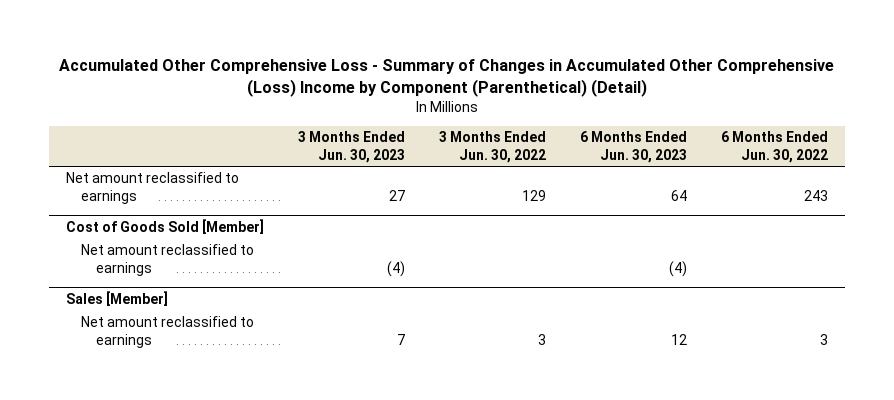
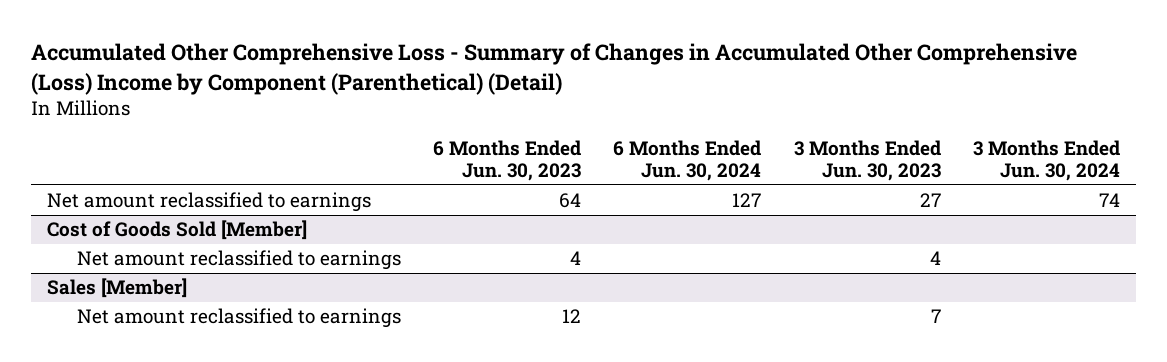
- | 3 Months Ended Jun. 30, 2023 | 3 Months Ended Jun. 30, 2022 | 6 Months Ended Jun. 30, 2023 | 6 Months Ended Jun. 30, 2022
+ | 6 Months Ended Jun. 30, 2023 | 6 Months Ended Jun. 30, 2024 | 3 Months Ended Jun. 30, 2023 | 3 Months Ended Jun. 30, 2024
@ Cost of Goods Sold [Member]
- Net amount reclassified to earnings | (4) | | (4) |
+ Net amount reclassified to earnings | 4 | | 4 |

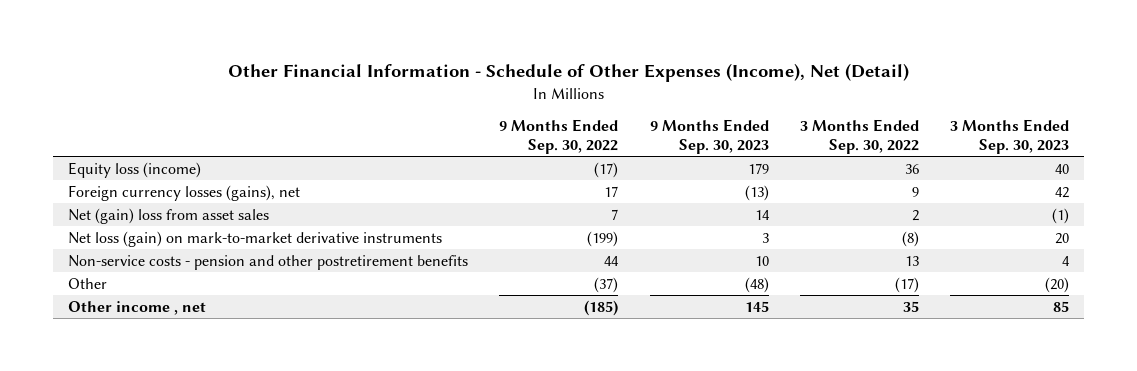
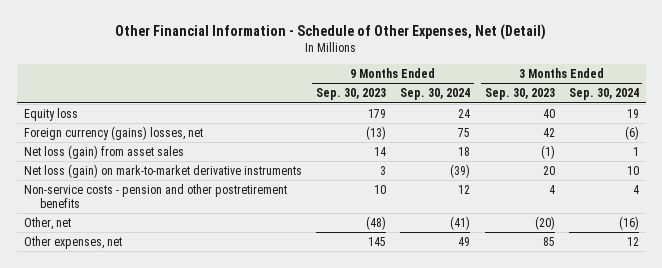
- Other Financial Information - Schedule of Other Expenses (Income), Net (Detail)
+ Other Financial Information - Schedule of Other Expenses, Net (Detail)
- | 9 Months Ended Sep. 30, 2022 | 9 Months Ended Sep. 30, 2023 | 3 Months Ended Sep. 30, 2022 | 3 Months Ended Sep. 30, 2023
+ | 9 Months Ended Sep. 30, 2023 | 9 Months Ended Sep. 30, 2024 | 3 Months Ended Sep. 30, 2023 | 3 Months Ended Sep. 30, 2024
- Equity loss (income) | (17) | 179 | 36 | 40
- Foreign currency losses (gains), net | 17 | (13) | 9 | 42
- Net (gain) loss from asset sales | 7 | 14 | 2 | (1)
+ Equity loss | 179 | 24 | 40 | 19
+ Foreign currency (gains) losses, net | (13) | 75 | 42 | (6)
+ Net loss (gain) from asset sales | 14 | 18 | (1) | 1
- Other | (37) | (48) | (17) | (20)
- Other income , net | (185) | 145 | 35 | 85
+ Other, net | (48) | (41) | (20) | (16)
+ Other expenses, net | 145 | 49 | 85 | 12

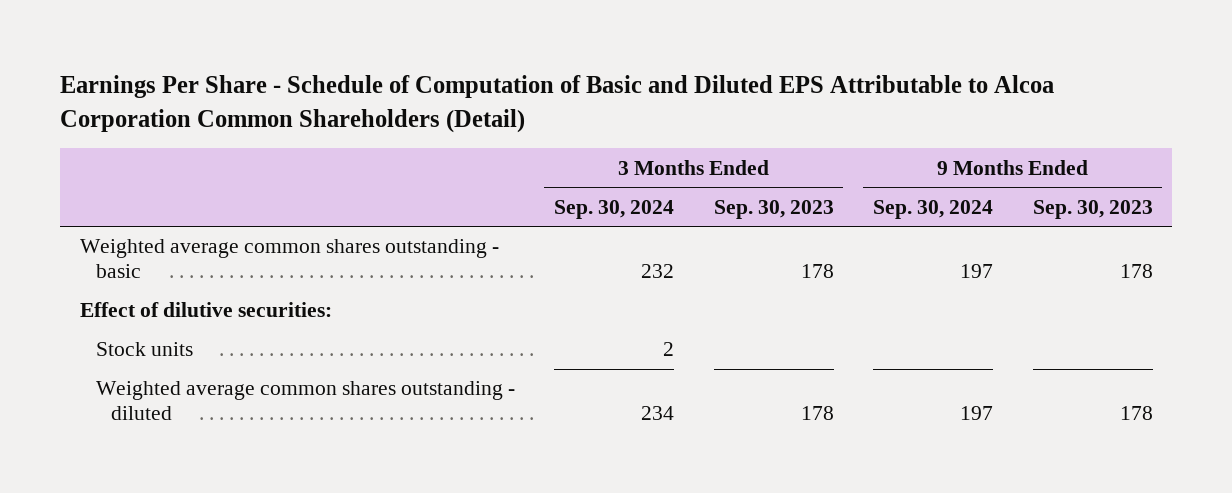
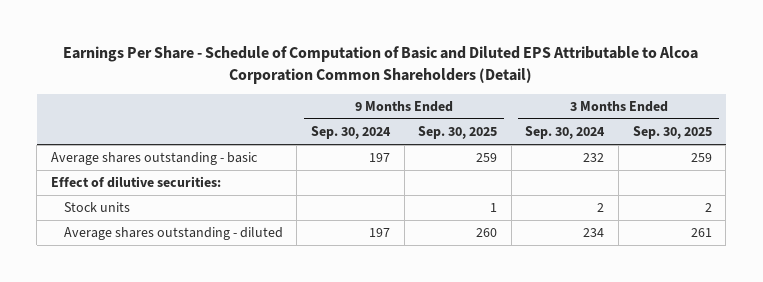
- | 3 Months Ended Sep. 30, 2024 | 3 Months Ended Sep. 30, 2023 | 9 Months Ended Sep. 30, 2024 | 9 Months Ended Sep. 30, 2023
+ | 9 Months Ended Sep. 30, 2024 | 9 Months Ended Sep. 30, 2025 | 3 Months Ended Sep. 30, 2024 | 3 Months Ended Sep. 30, 2025
- Weighted average common shares outstanding - basic | 232 | 178 | 197 | 178
+ Average shares outstanding - basic | 197 | 259 | 232 | 259
- Weighted average common shares outstanding - diluted | 234 | 178 | 197 | 178
+ Average shares outstanding - diluted | 197 | 260 | 234 | 261

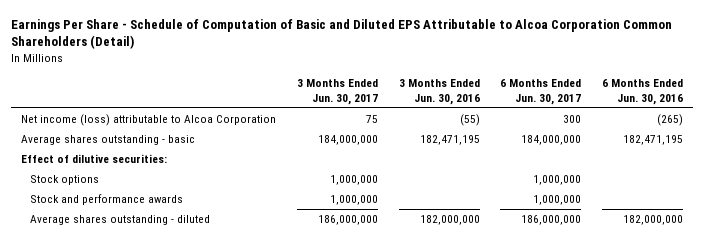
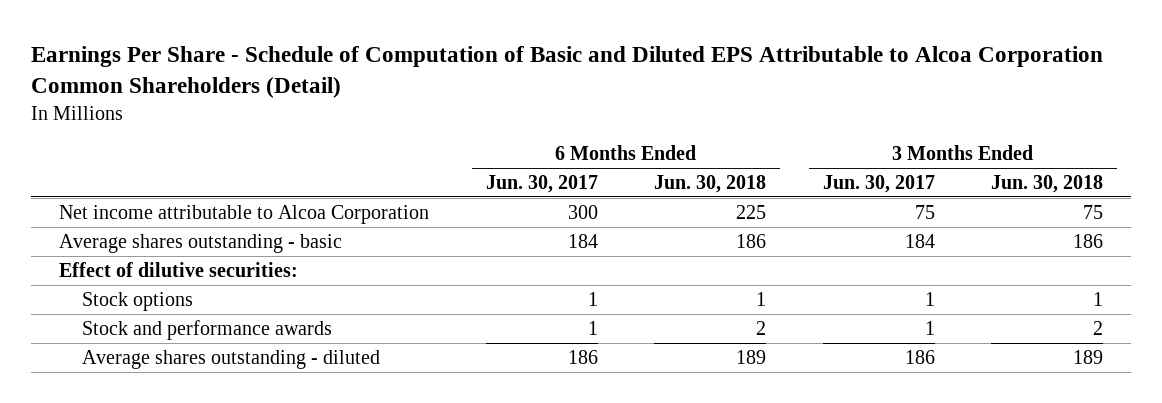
- | 3 Months Ended Jun. 30, 2017 | 3 Months Ended Jun. 30, 2016 | 6 Months Ended Jun. 30, 2017 | 6 Months Ended Jun. 30, 2016
+ | 6 Months Ended Jun. 30, 2017 | 6 Months Ended Jun. 30, 2018 | 3 Months Ended Jun. 30, 2017 | 3 Months Ended Jun. 30, 2018
- Net income (loss) attributable to Alcoa Corporation | 75 | (55) | 300 | (265)
- Average shares outstanding - basic | 184,000,000 | 182,471,195 | 184,000,000 | 182,471,195
+ Net income attributable to Alcoa Corporation | 300 | 225 | 75 | 75
+ Average shares outstanding - basic | 184 | 186 | 184 | 186
- Stock options | 1,000,000 | | 1,000,000 |
- Stock and performance awards | 1,000,000 | | 1,000,000 |
- Average shares outstanding - diluted | 186,000,000 | 182,000,000 | 186,000,000 | 182,000,000
+ Stock options | 1 | 1 | 1 | 1
+ Stock and performance awards | 1 | 2 | 1 | 2
+ Average shares outstanding - diluted | 186 | 189 | 186 | 189

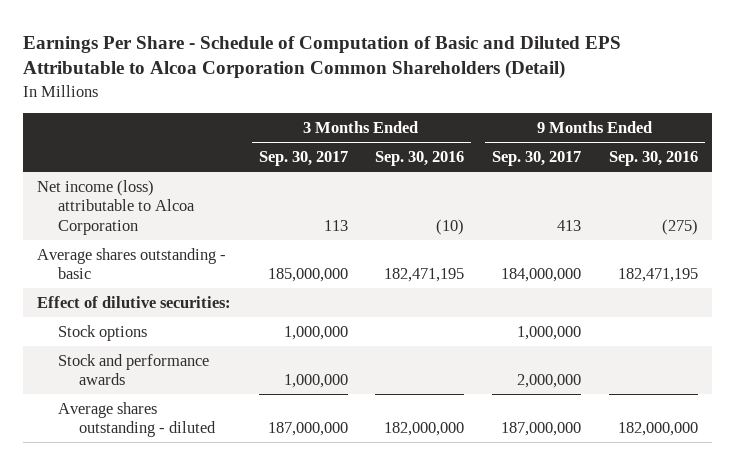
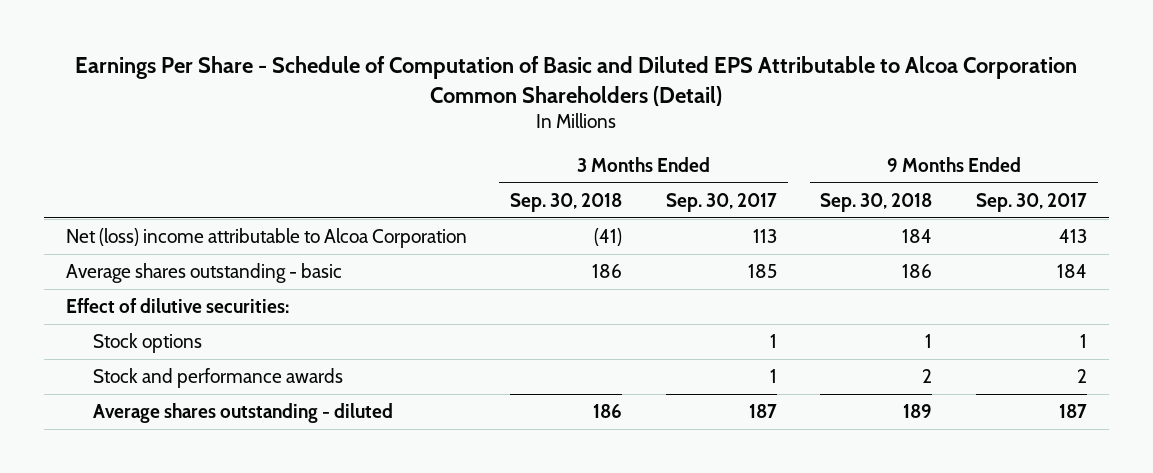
- | 3 Months Ended Sep. 30, 2017 | 3 Months Ended Sep. 30, 2016 | 9 Months Ended Sep. 30, 2017 | 9 Months Ended Sep. 30, 2016
+ | 3 Months Ended Sep. 30, 2018 | 3 Months Ended Sep. 30, 2017 | 9 Months Ended Sep. 30, 2018 | 9 Months Ended Sep. 30, 2017
- Net income (loss) attributable to Alcoa Corporation | 113 | (10) | 413 | (275)
- Average shares outstanding - basic | 185,000,000 | 182,471,195 | 184,000,000 | 182,471,195
+ Net (loss) income attributable to Alcoa Corporation | (41) | 113 | 184 | 413
+ Average shares outstanding - basic | 186 | 185 | 186 | 184
- Stock options | 1,000,000 | | 1,000,000 |
- Stock and performance awards | 1,000,000 | | 2,000,000 |
- Average shares outstanding - diluted | 187,000,000 | 182,000,000 | 187,000,000 | 182,000,000
+ Stock options | | 1 | 1 | 1
+ Stock and performance awards | | 1 | 2 | 2
+ Average shares outstanding - diluted | 186 | 187 | 189 | 187

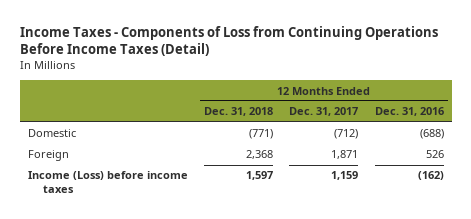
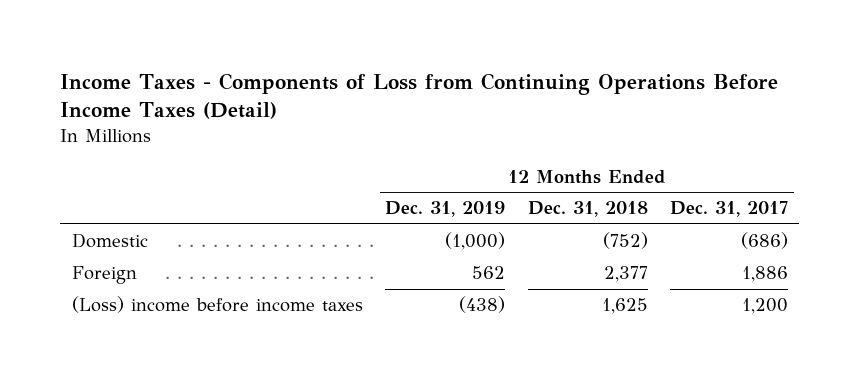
- | 12 Months Ended Dec. 31, 2018 | 12 Months Ended Dec. 31, 2017 | 12 Months Ended Dec. 31, 2016
+ | 12 Months Ended Dec. 31, 2019 | 12 Months Ended Dec. 31, 2018 | 12 Months Ended Dec. 31, 2017
- Domestic | (771) | (712) | (688)
- Foreign | 2,368 | 1,871 | 526
- Income (Loss) before income taxes | 1,597 | 1,159 | (162)
+ Domestic | (1,000) | (752) | (686)
+ Foreign | 562 | 2,377 | 1,886
+ (Loss) income before income taxes | (438) | 1,625 | 1,200

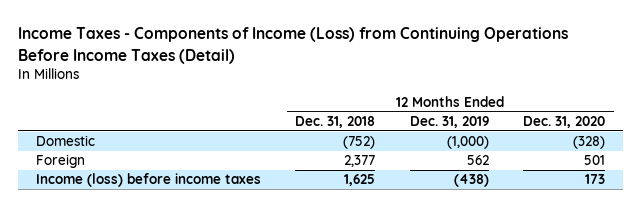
- Income Taxes - Components of Loss from Continuing Operations Before Income Taxes (Detail)
+ Income Taxes - Components of Income (Loss) from Continuing Operations Before Income Taxes (Detail)
- | 12 Months Ended Dec. 31, 2019 | 12 Months Ended Dec. 31, 2018 | 12 Months Ended Dec. 31, 2017
+ | 12 Months Ended Dec. 31, 2018 | 12 Months Ended Dec. 31, 2019 | 12 Months Ended Dec. 31, 2020
- (Loss) income before income taxes | (438) | 1,625 | 1,200
+ Income (loss) before income taxes | 1,625 | (438) | 173

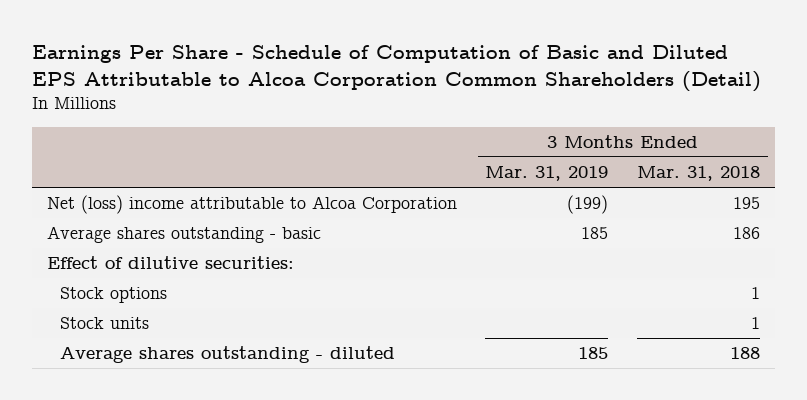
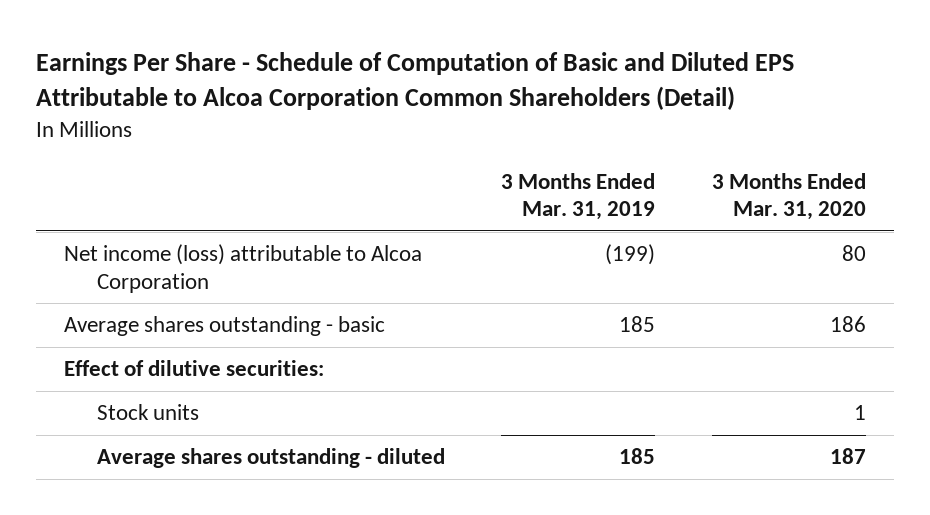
- | 3 Months Ended Mar. 31, 2019 | 3 Months Ended Mar. 31, 2018
+ | 3 Months Ended Mar. 31, 2019 | 3 Months Ended Mar. 31, 2020
- Net (loss) income attributable to Alcoa Corporation | (199) | 195
+ Net income (loss) attributable to Alcoa Corporation | (199) | 80
- Stock options | | 1

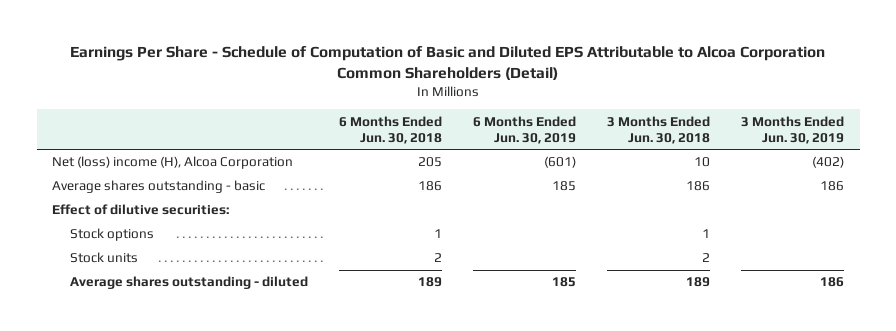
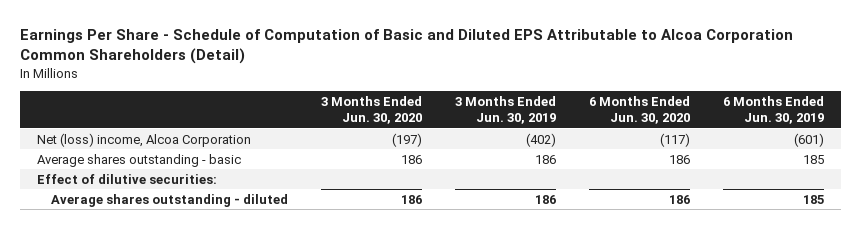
- | 6 Months Ended Jun. 30, 2018 | 6 Months Ended Jun. 30, 2019 | 3 Months Ended Jun. 30, 2018 | 3 Months Ended Jun. 30, 2019
+ | 3 Months Ended Jun. 30, 2020 | 3 Months Ended Jun. 30, 2019 | 6 Months Ended Jun. 30, 2020 | 6 Months Ended Jun. 30, 2019
- Net (loss) income (H), Alcoa Corporation | 205 | (601) | 10 | (402)
+ Net (loss) income, Alcoa Corporation | (197) | (402) | (117) | (601)
- Stock options | 1 | | 1 |
- Stock units | 2 | | 2 |

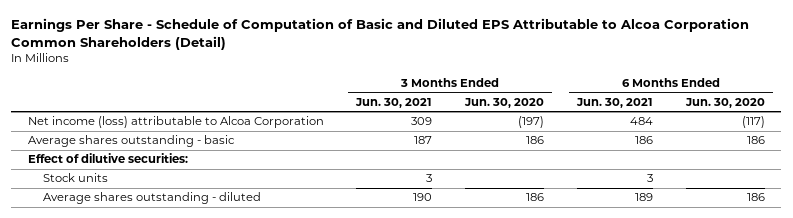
- | 3 Months Ended Jun. 30, 2020 | 3 Months Ended Jun. 30, 2019 | 6 Months Ended Jun. 30, 2020 | 6 Months Ended Jun. 30, 2019
+ | 3 Months Ended Jun. 30, 2021 | 3 Months Ended Jun. 30, 2020 | 6 Months Ended Jun. 30, 2021 | 6 Months Ended Jun. 30, 2020
- Net (loss) income, Alcoa Corporation | (197) | (402) | (117) | (601)
+ Net income (loss) attributable to Alcoa Corporation | 309 | (197) | 484 | (117)
+ Stock units | 3 | | 3 |

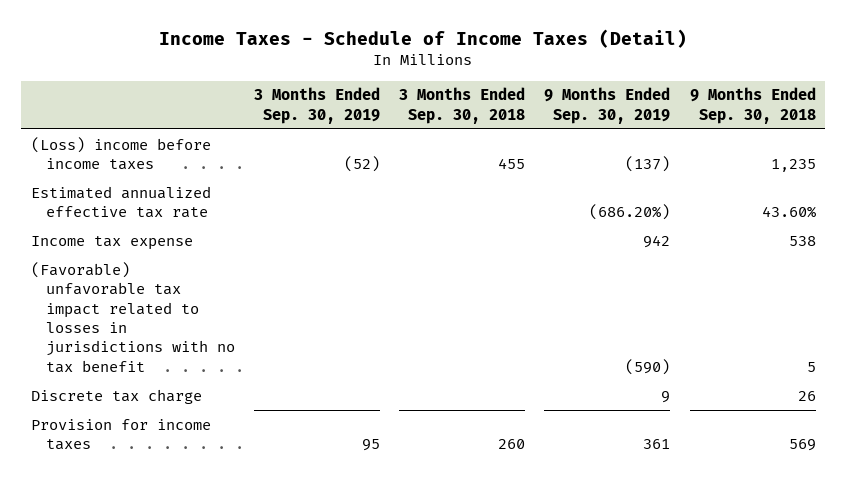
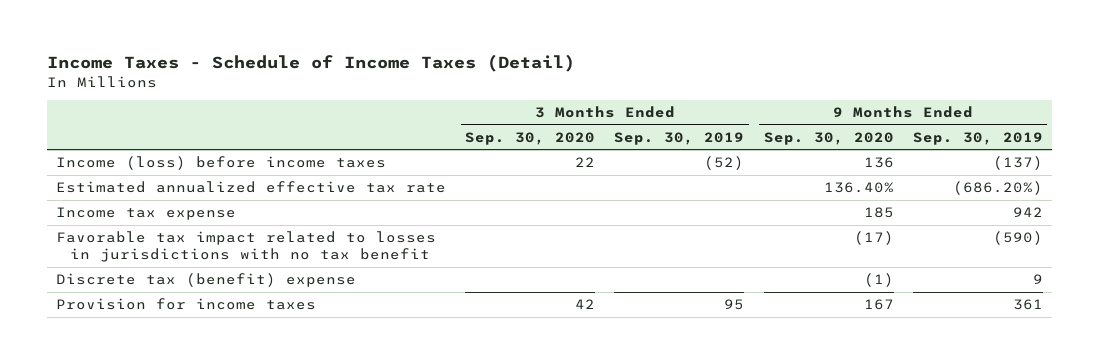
- | 3 Months Ended Sep. 30, 2019 | 3 Months Ended Sep. 30, 2018 | 9 Months Ended Sep. 30, 2019 | 9 Months Ended Sep. 30, 2018
+ | 3 Months Ended Sep. 30, 2020 | 3 Months Ended Sep. 30, 2019 | 9 Months Ended Sep. 30, 2020 | 9 Months Ended Sep. 30, 2019
- (Loss) income before income taxes | (52) | 455 | (137) | 1,235
+ Income (loss) before income taxes | 22 | (52) | 136 | (137)
- (Favorable) unfavorable tax impact related to losses in jurisdictions with no tax benefit | | | (590) | 5
- Discrete tax charge | | | 9 | 26
+ Favorable tax impact related to losses in jurisdictions with no tax benefit | | | (17) | (590)
+ Discrete tax (benefit) expense | | | (1) | 9

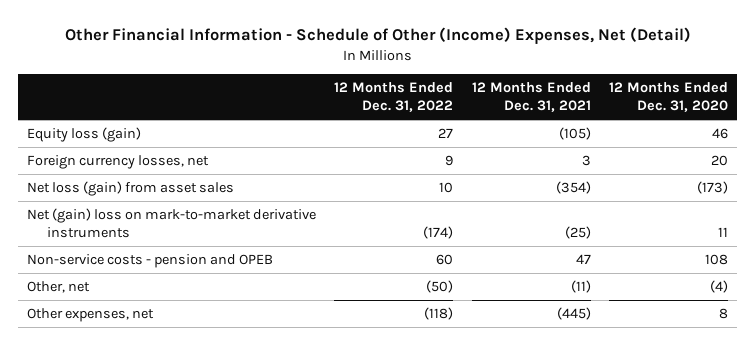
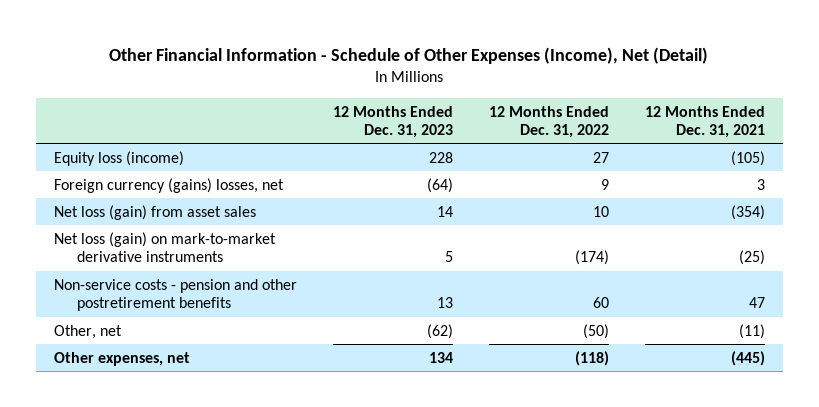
- Other Financial Information - Schedule of Other (Income) Expenses, Net (Detail)
+ Other Financial Information - Schedule of Other Expenses (Income), Net (Detail)
- | 12 Months Ended Dec. 31, 2022 | 12 Months Ended Dec. 31, 2021 | 12 Months Ended Dec. 31, 2020
+ | 12 Months Ended Dec. 31, 2023 | 12 Months Ended Dec. 31, 2022 | 12 Months Ended Dec. 31, 2021
- Equity loss (gain) | 27 | (105) | 46
- Foreign currency losses, net | 9 | 3 | 20
+ Equity loss (income) | 228 | 27 | (105)
+ Foreign currency (gains) losses, net | (64) | 9 | 3
- Net (gain) loss on mark-to-market derivative instruments | (174) | (25) | 11
- Non-service costs - pension and OPEB | 60 | 47 | 108
+ Net loss (gain) on mark-to-market derivative instruments | 5 | (174) | (25)
+ Non-service costs - pension and other postretirement benefits | 13 | 60 | 47

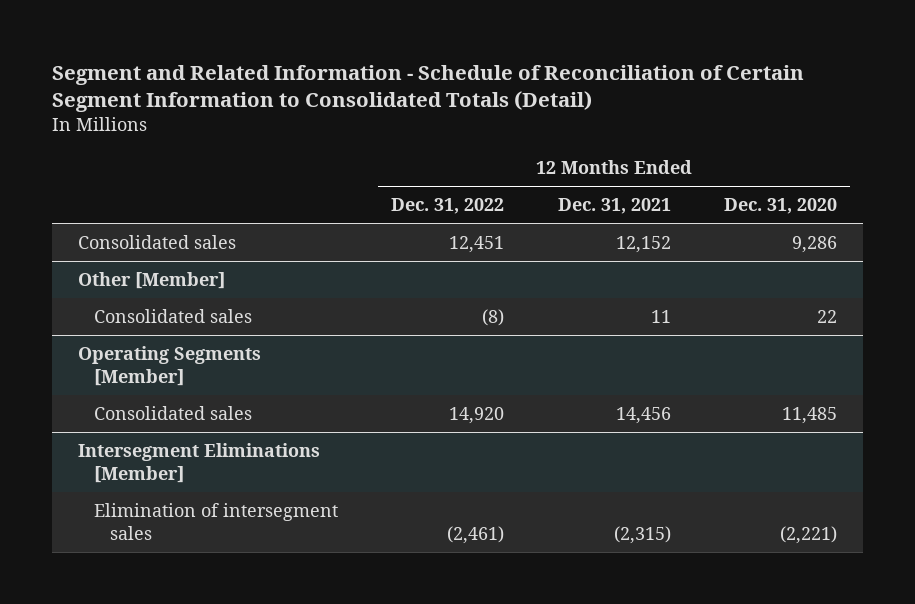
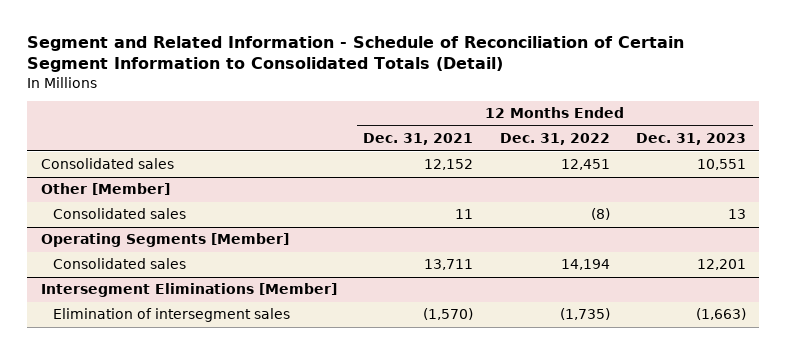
- | 12 Months Ended Dec. 31, 2022 | 12 Months Ended Dec. 31, 2021 | 12 Months Ended Dec. 31, 2020
+ | 12 Months Ended Dec. 31, 2021 | 12 Months Ended Dec. 31, 2022 | 12 Months Ended Dec. 31, 2023
@ Operating Segments [Member]
- Consolidated sales | 14,920 | 14,456 | 11,485
+ Consolidated sales | 13,711 | 14,194 | 12,201
@ Intersegment Eliminations [Member]
- Elimination of intersegment sales | (2,461) | (2,315) | (2,221)
+ Elimination of intersegment sales | (1,570) | (1,735) | (1,663)

